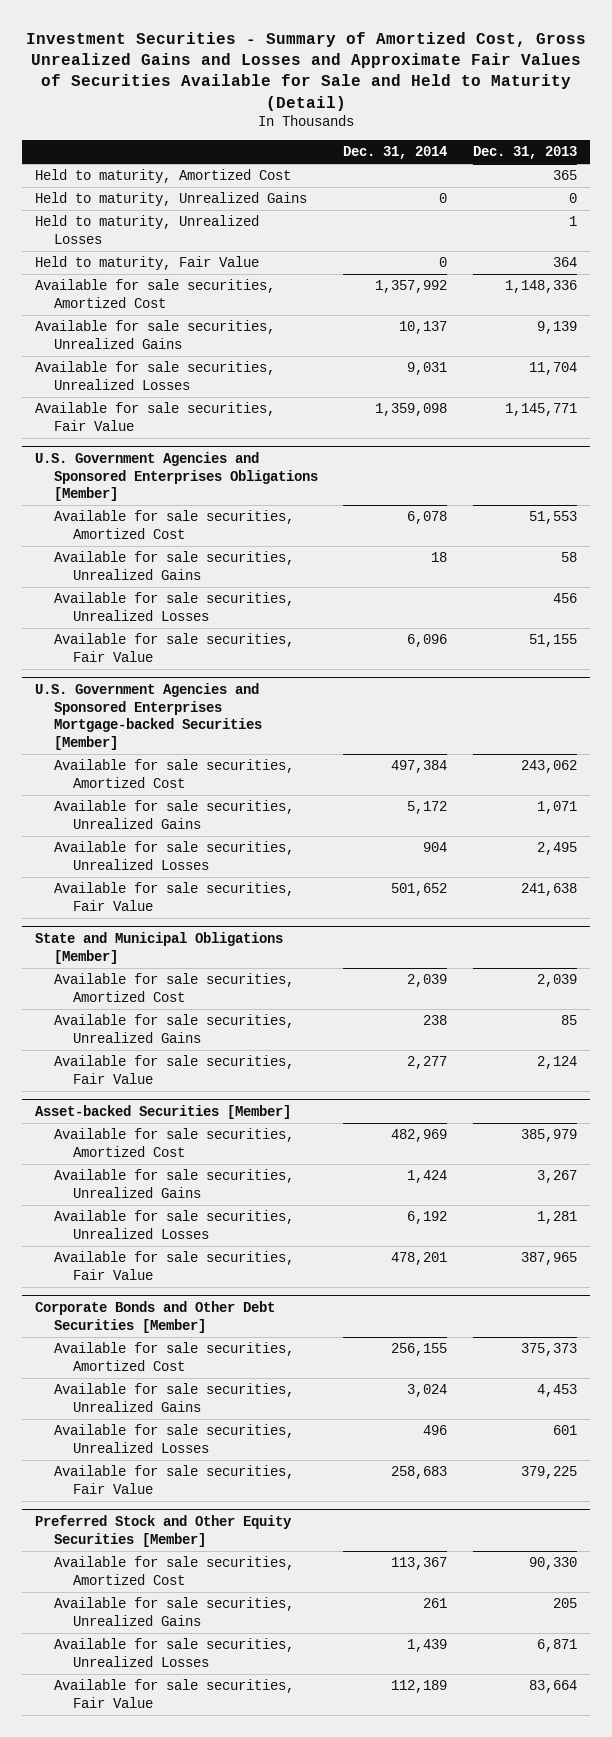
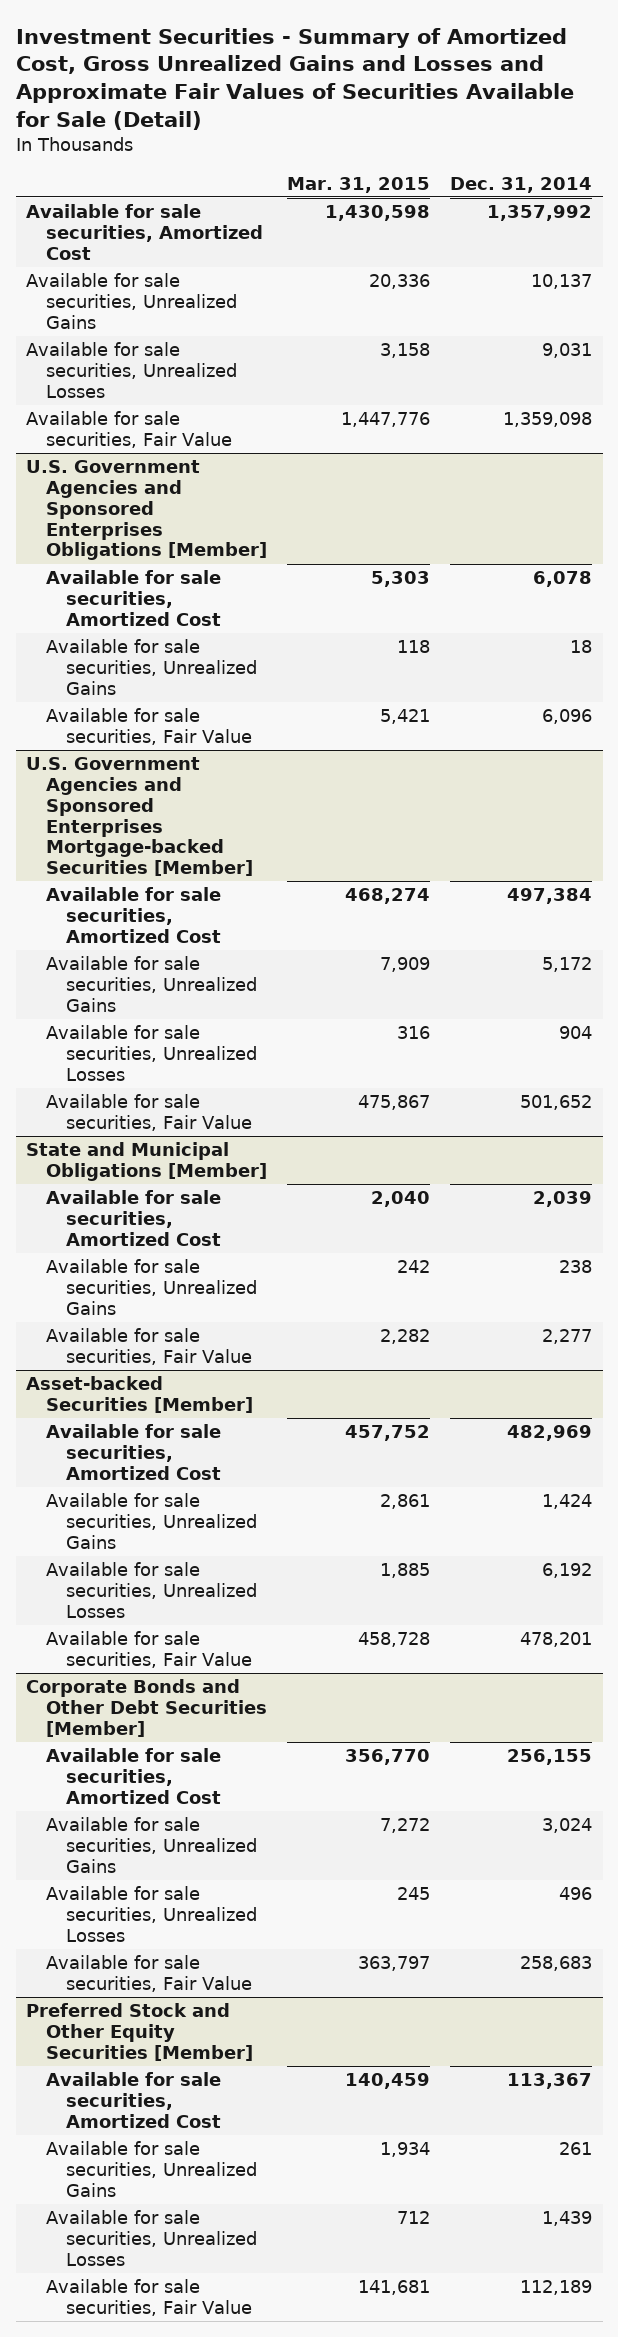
- Investment Securities - Summary of Amortized Cost, Gross Unrealized Gains and Losses and Approximate Fair Values of Securities Available for Sale and Held to Maturity (Detail)
+ Investment Securities - Summary of Amortized Cost, Gross Unrealized Gains and Losses and Approximate Fair Values of Securities Available for Sale (Detail)
- | Dec. 31, 2014 | Dec. 31, 2013
+ | Mar. 31, 2015 | Dec. 31, 2014
- Held to maturity, Amortized Cost | | 365
- Held to maturity, Unrealized Gains | 0 | 0
- Held to maturity, Unrealized Losses | | 1
- Held to maturity, Fair Value | 0 | 364
@ U.S. Government Agencies and Sponsored Enterprises Obligations [Member]
- Available for sale securities, Unrealized Losses | | 456

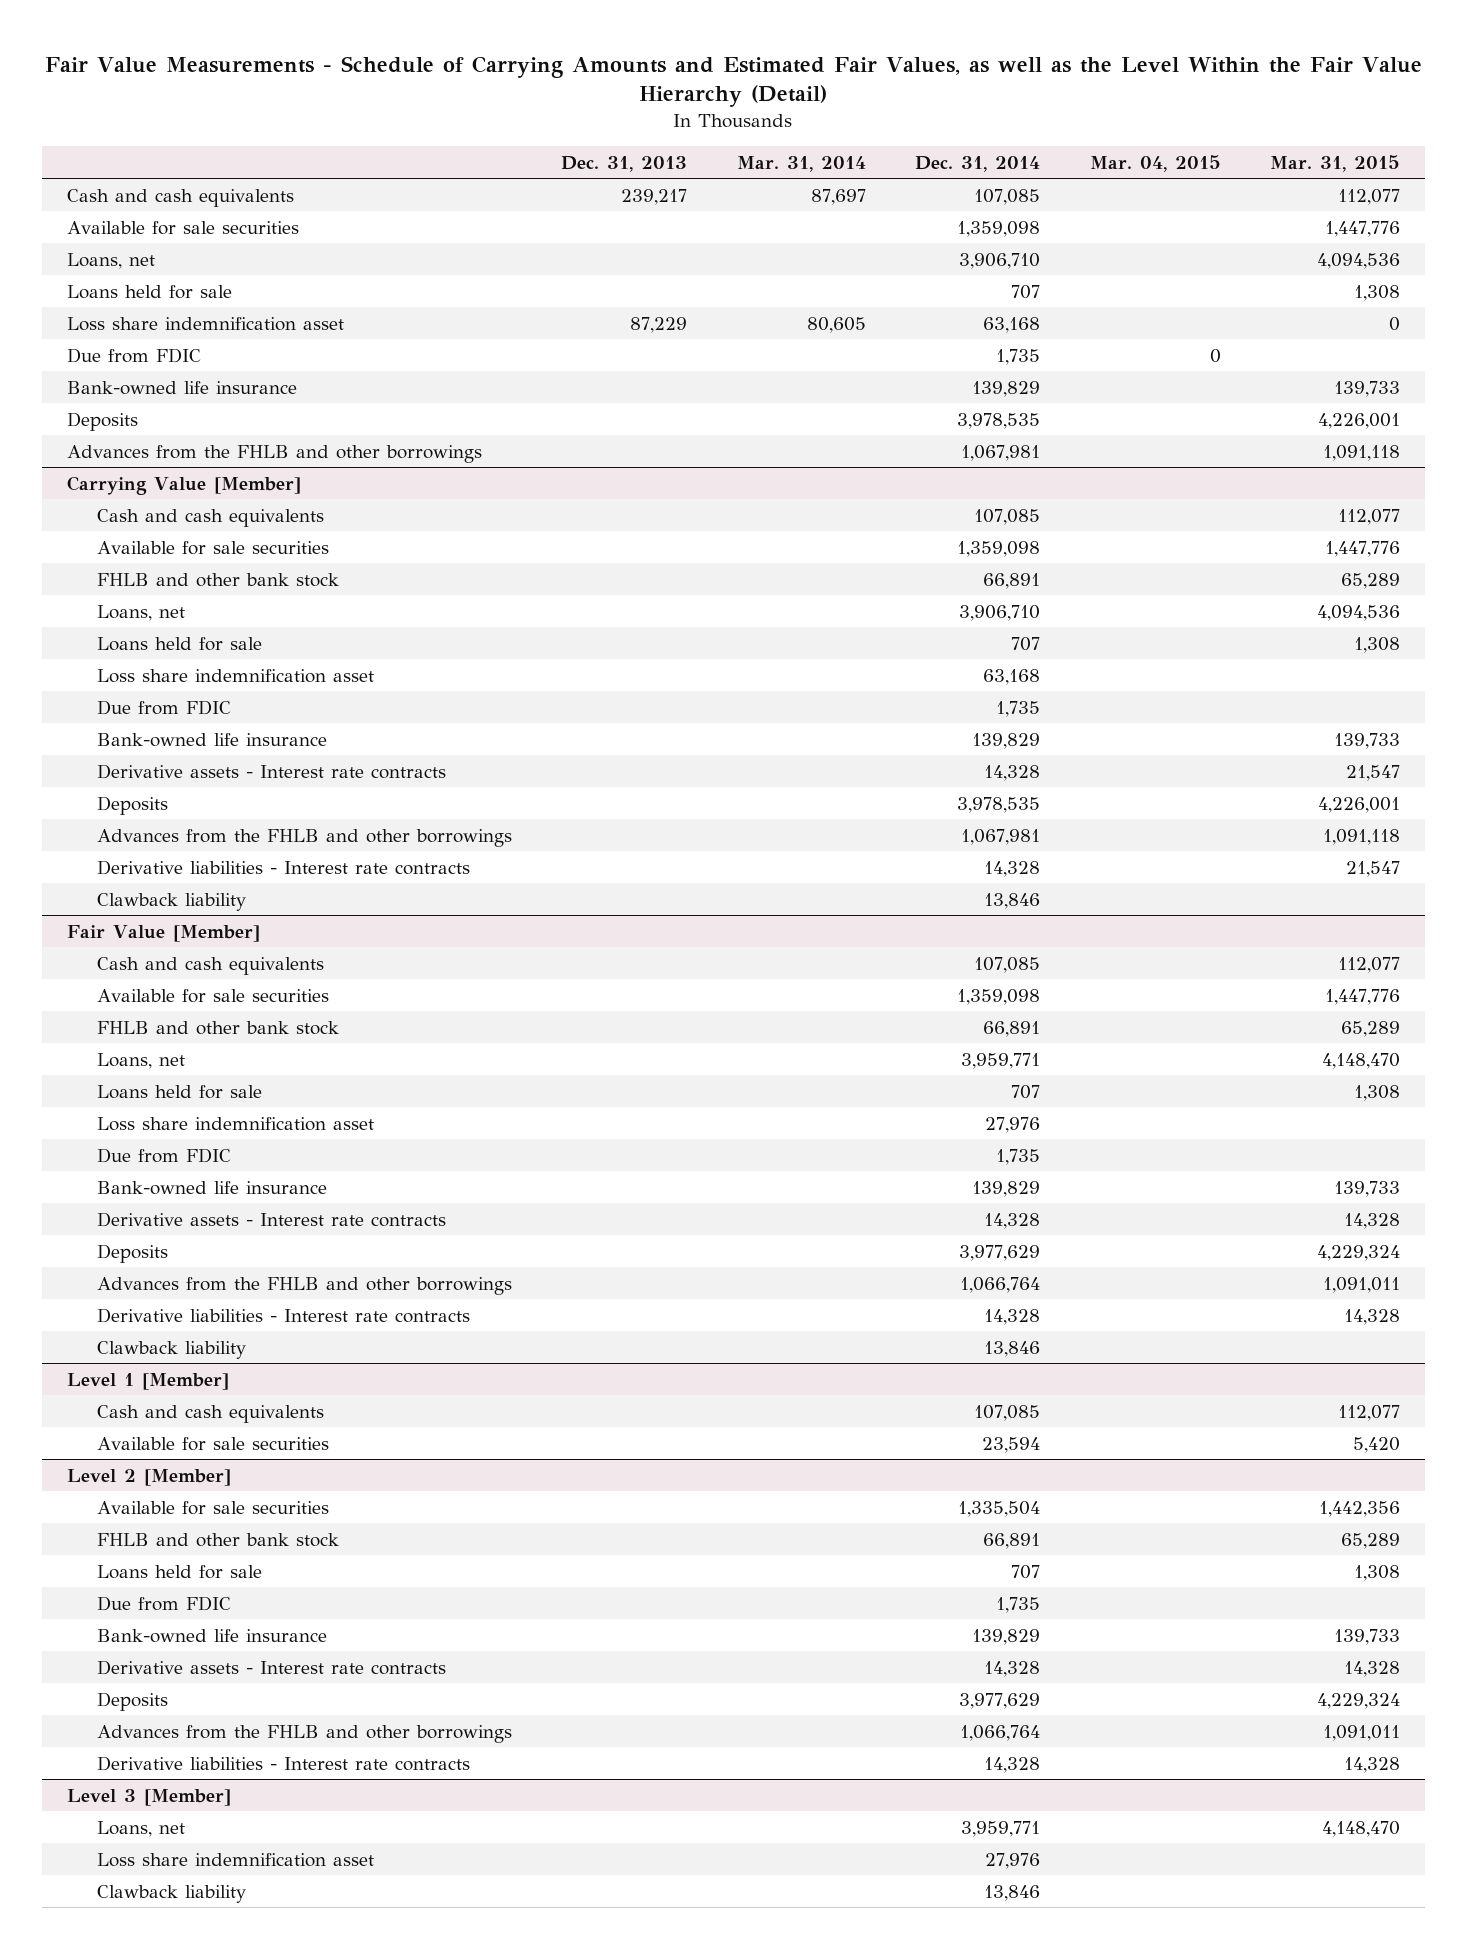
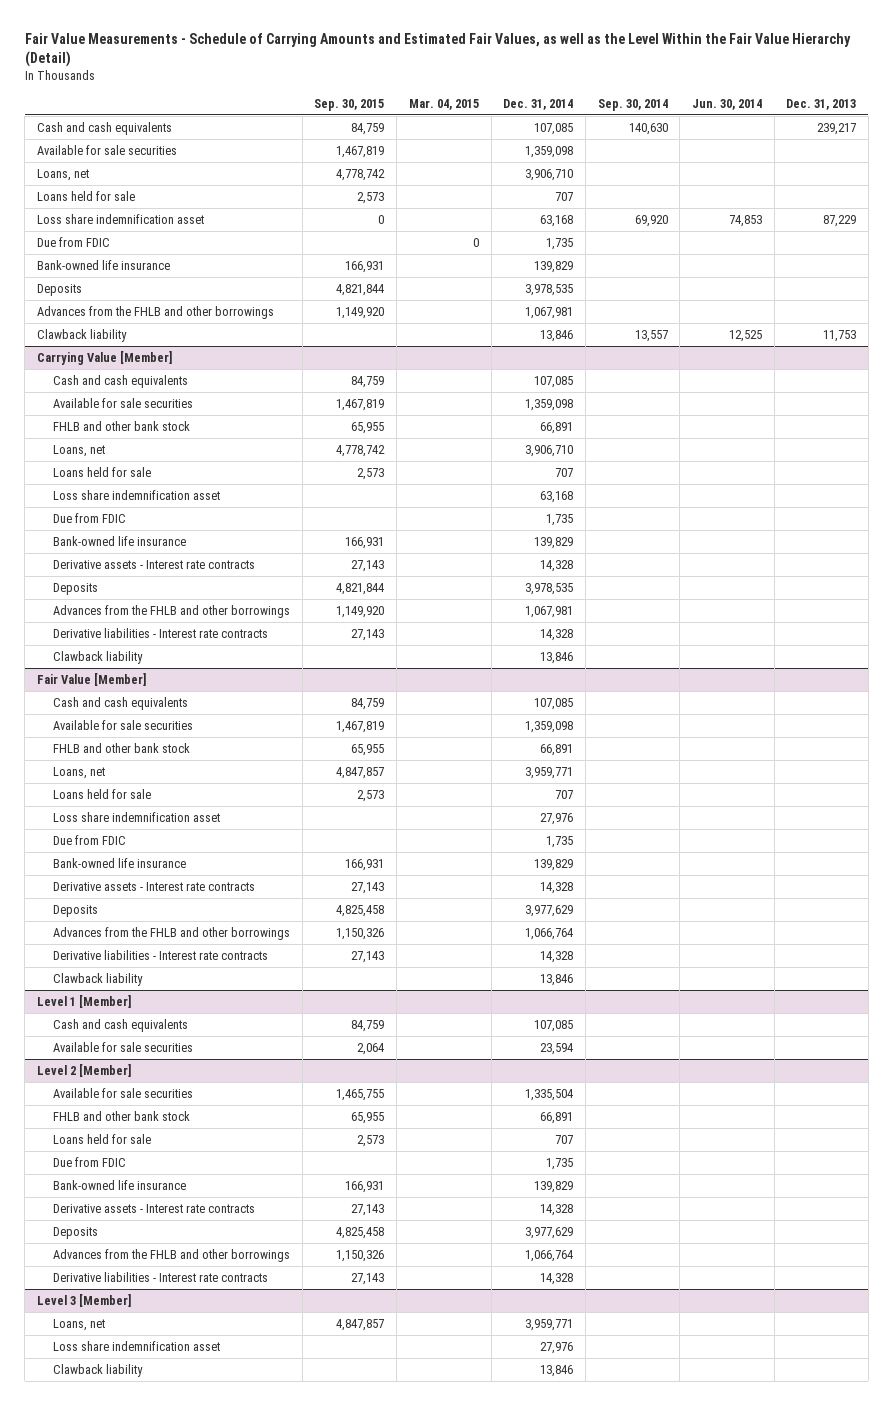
- | Dec. 31, 2013 | Mar. 31, 2014 | Dec. 31, 2014 | Mar. 04, 2015 | Mar. 31, 2015
+ | Sep. 30, 2015 | Mar. 04, 2015 | Dec. 31, 2014 | Sep. 30, 2014 | Jun. 30, 2014 | Dec. 31, 2013
+ Clawback liability | | | 13,846 | 13,557 | 12,525 | 11,753

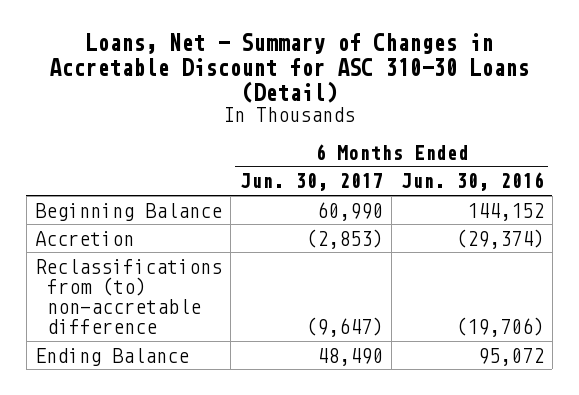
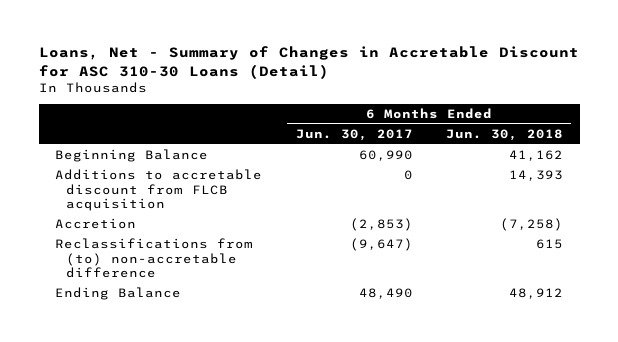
- | 6 Months Ended Jun. 30, 2017 | 6 Months Ended Jun. 30, 2016
+ | 6 Months Ended Jun. 30, 2017 | 6 Months Ended Jun. 30, 2018
+ Additions to accretable discount from FLCB acquisition | 0 | 14,393

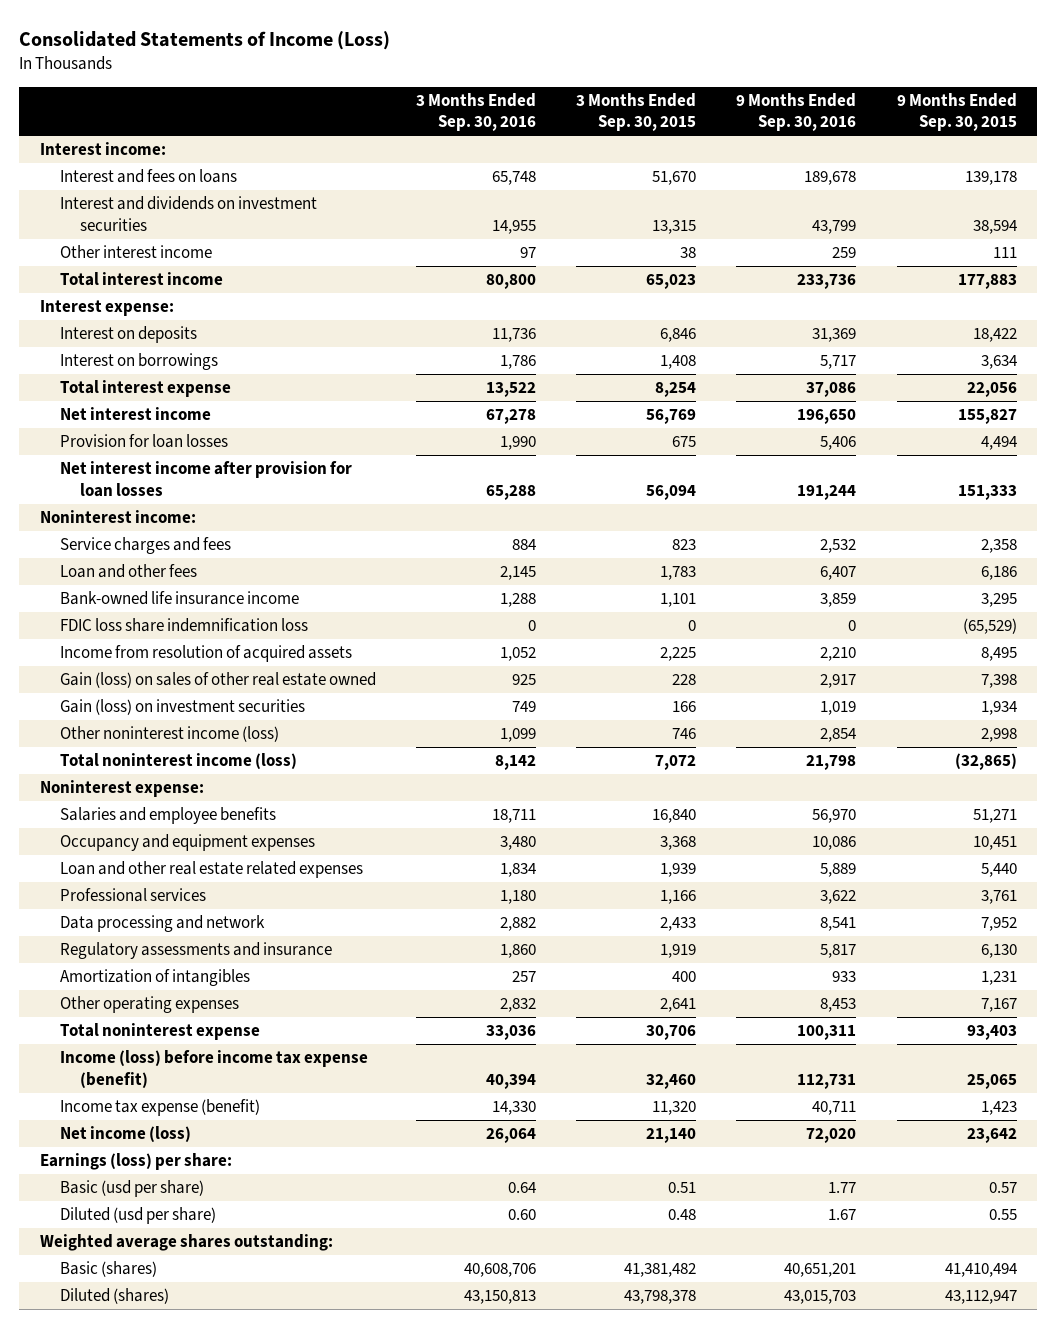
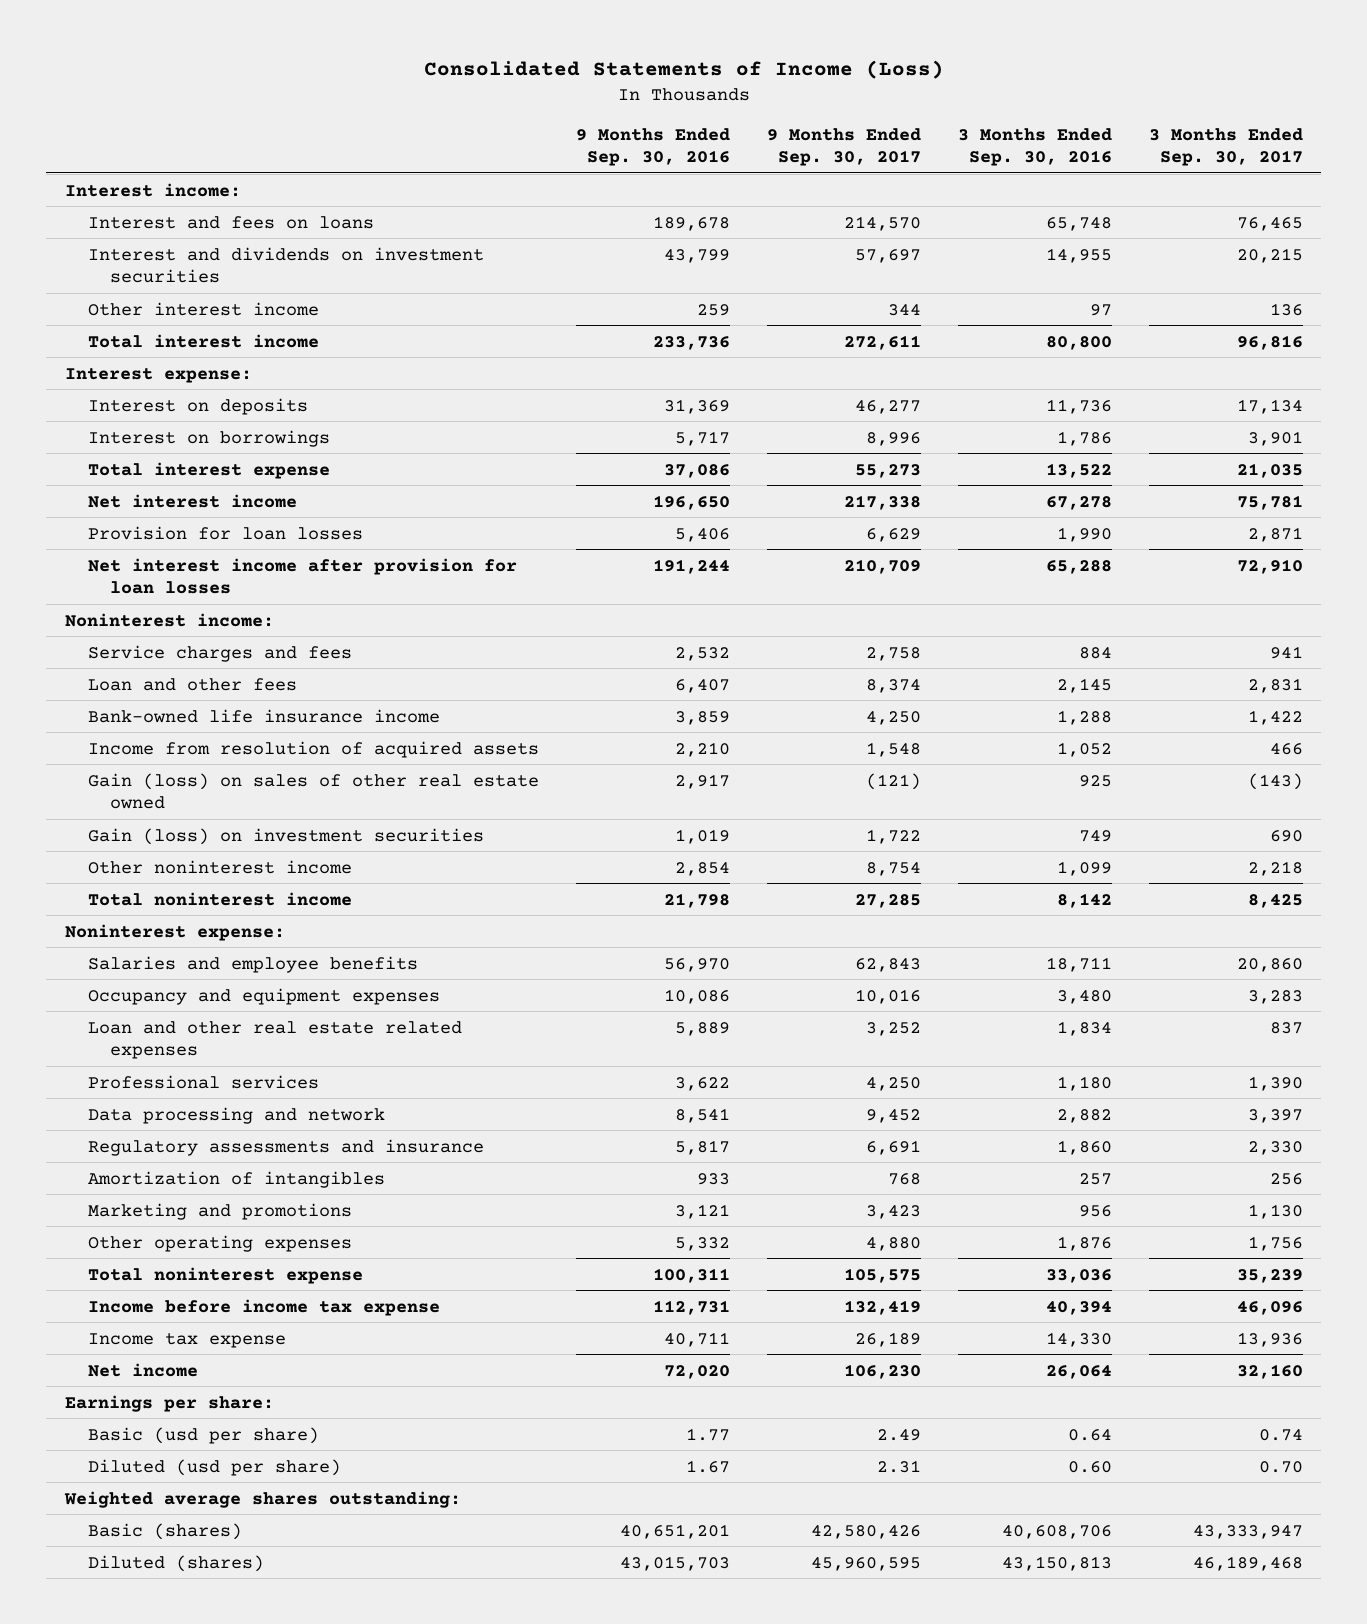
- | 3 Months Ended Sep. 30, 2016 | 3 Months Ended Sep. 30, 2015 | 9 Months Ended Sep. 30, 2016 | 9 Months Ended Sep. 30, 2015
+ | 9 Months Ended Sep. 30, 2016 | 9 Months Ended Sep. 30, 2017 | 3 Months Ended Sep. 30, 2016 | 3 Months Ended Sep. 30, 2017
- FDIC loss share indemnification loss | 0 | 0 | 0 | (65,529)
- Other noninterest income (loss) | 1,099 | 746 | 2,854 | 2,998
- Total noninterest income (loss) | 8,142 | 7,072 | 21,798 | (32,865)
+ Other noninterest income | 2,854 | 8,754 | 1,099 | 2,218
+ Total noninterest income | 21,798 | 27,285 | 8,142 | 8,425
- Other operating expenses | 2,832 | 2,641 | 8,453 | 7,167
+ Marketing and promotions | 3,121 | 3,423 | 956 | 1,130
+ Other operating expenses | 5,332 | 4,880 | 1,876 | 1,756
- Income (loss) before income tax expense (benefit) | 40,394 | 32,460 | 112,731 | 25,065
- Income tax expense (benefit) | 14,330 | 11,320 | 40,711 | 1,423
- Net income (loss) | 26,064 | 21,140 | 72,020 | 23,642
- Earnings (loss) per share:
+ Income before income tax expense | 112,731 | 132,419 | 40,394 | 46,096
+ Income tax expense | 40,711 | 26,189 | 14,330 | 13,936
+ Net income | 72,020 | 106,230 | 26,064 | 32,160
+ Earnings per share:

